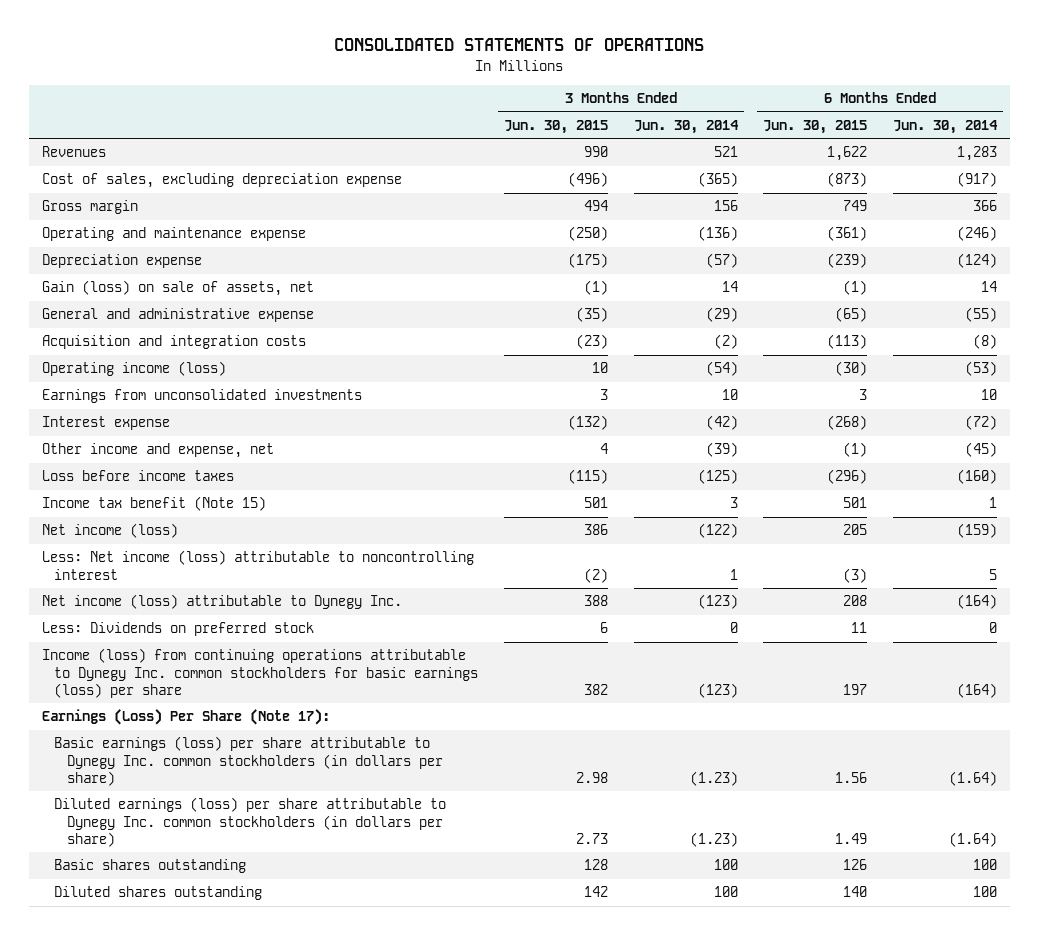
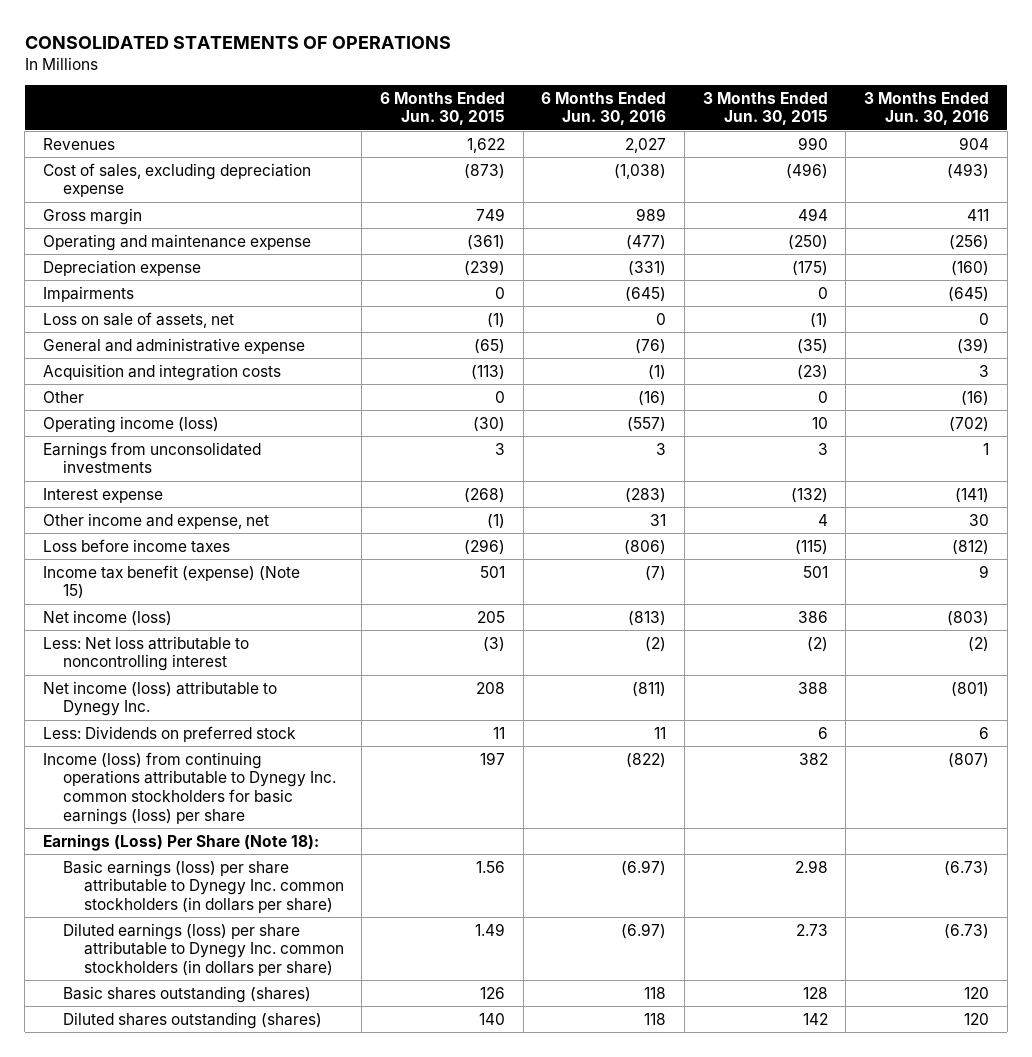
- | 3 Months Ended Jun. 30, 2015 | 3 Months Ended Jun. 30, 2014 | 6 Months Ended Jun. 30, 2015 | 6 Months Ended Jun. 30, 2014
+ | 6 Months Ended Jun. 30, 2015 | 6 Months Ended Jun. 30, 2016 | 3 Months Ended Jun. 30, 2015 | 3 Months Ended Jun. 30, 2016
- Gain (loss) on sale of assets, net | (1) | 14 | (1) | 14
+ Impairments | 0 | (645) | 0 | (645)
+ Loss on sale of assets, net | (1) | 0 | (1) | 0
+ Other | 0 | (16) | 0 | (16)
- Income tax benefit (Note 15) | 501 | 3 | 501 | 1
+ Income tax benefit (expense) (Note 15) | 501 | (7) | 501 | 9
- Less: Net income (loss) attributable to noncontrolling interest | (2) | 1 | (3) | 5
+ Less: Net loss attributable to noncontrolling interest | (3) | (2) | (2) | (2)
- Earnings (Loss) Per Share (Note 17):
+ Earnings (Loss) Per Share (Note 18):
- Basic shares outstanding | 128 | 100 | 126 | 100
- Diluted shares outstanding | 142 | 100 | 140 | 100
+ Basic shares outstanding (shares) | 126 | 118 | 128 | 120
+ Diluted shares outstanding (shares) | 140 | 118 | 142 | 120

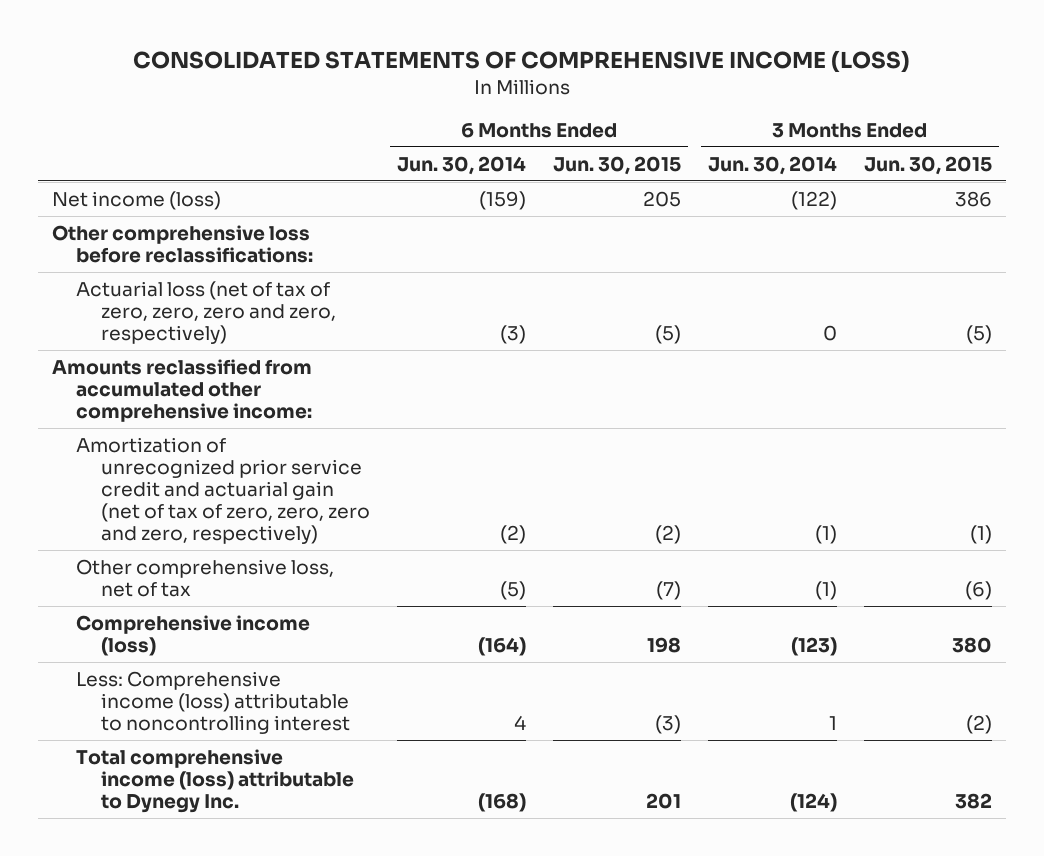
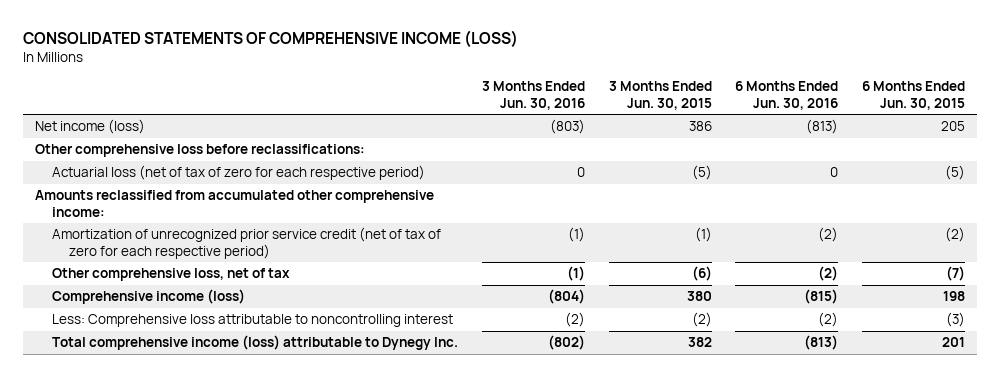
- | 6 Months Ended Jun. 30, 2014 | 6 Months Ended Jun. 30, 2015 | 3 Months Ended Jun. 30, 2014 | 3 Months Ended Jun. 30, 2015
+ | 3 Months Ended Jun. 30, 2016 | 3 Months Ended Jun. 30, 2015 | 6 Months Ended Jun. 30, 2016 | 6 Months Ended Jun. 30, 2015
- Actuarial loss (net of tax of zero, zero, zero and zero, respectively) | (3) | (5) | 0 | (5)
+ Actuarial loss (net of tax of zero for each respective period) | 0 | (5) | 0 | (5)
- Amortization of unrecognized prior service credit and actuarial gain (net of tax of zero, zero, zero and zero, respectively) | (2) | (2) | (1) | (1)
+ Amortization of unrecognized prior service credit (net of tax of zero for each respective period) | (1) | (1) | (2) | (2)
- Less: Comprehensive income (loss) attributable to noncontrolling interest | 4 | (3) | 1 | (2)
+ Less: Comprehensive loss attributable to noncontrolling interest | (2) | (2) | (2) | (3)

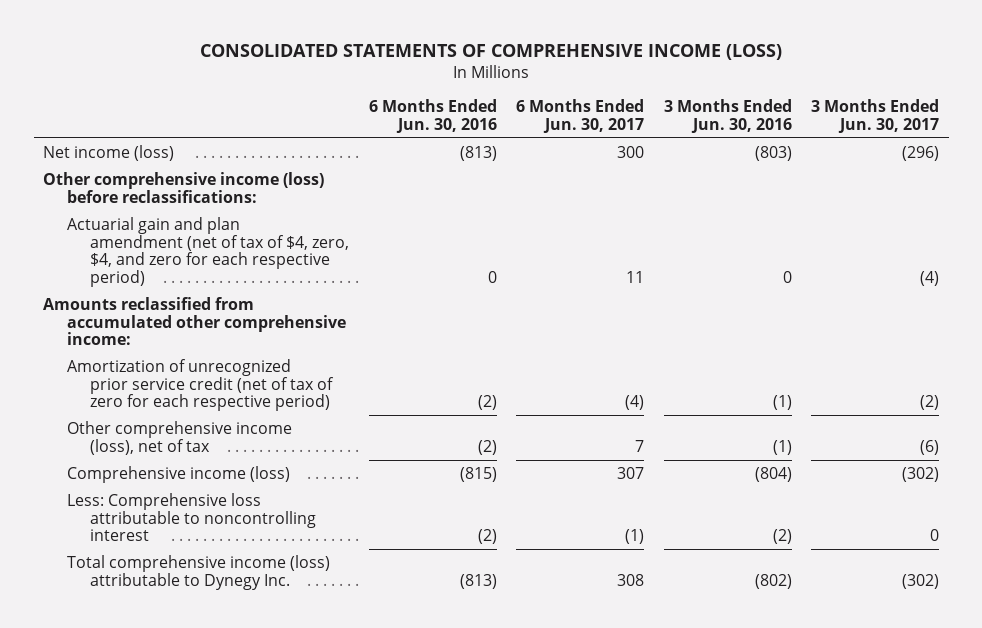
- | 3 Months Ended Jun. 30, 2016 | 3 Months Ended Jun. 30, 2015 | 6 Months Ended Jun. 30, 2016 | 6 Months Ended Jun. 30, 2015
+ | 6 Months Ended Jun. 30, 2016 | 6 Months Ended Jun. 30, 2017 | 3 Months Ended Jun. 30, 2016 | 3 Months Ended Jun. 30, 2017
- Other comprehensive loss before reclassifications:
- Actuarial loss (net of tax of zero for each respective period) | 0 | (5) | 0 | (5)
+ Other comprehensive income (loss) before reclassifications:
+ Actuarial gain and plan amendment (net of tax of $4, zero, $4, and zero for each respective period) | 0 | 11 | 0 | (4)
- Other comprehensive loss, net of tax | (1) | (6) | (2) | (7)
+ Other comprehensive income (loss), net of tax | (2) | 7 | (1) | (6)

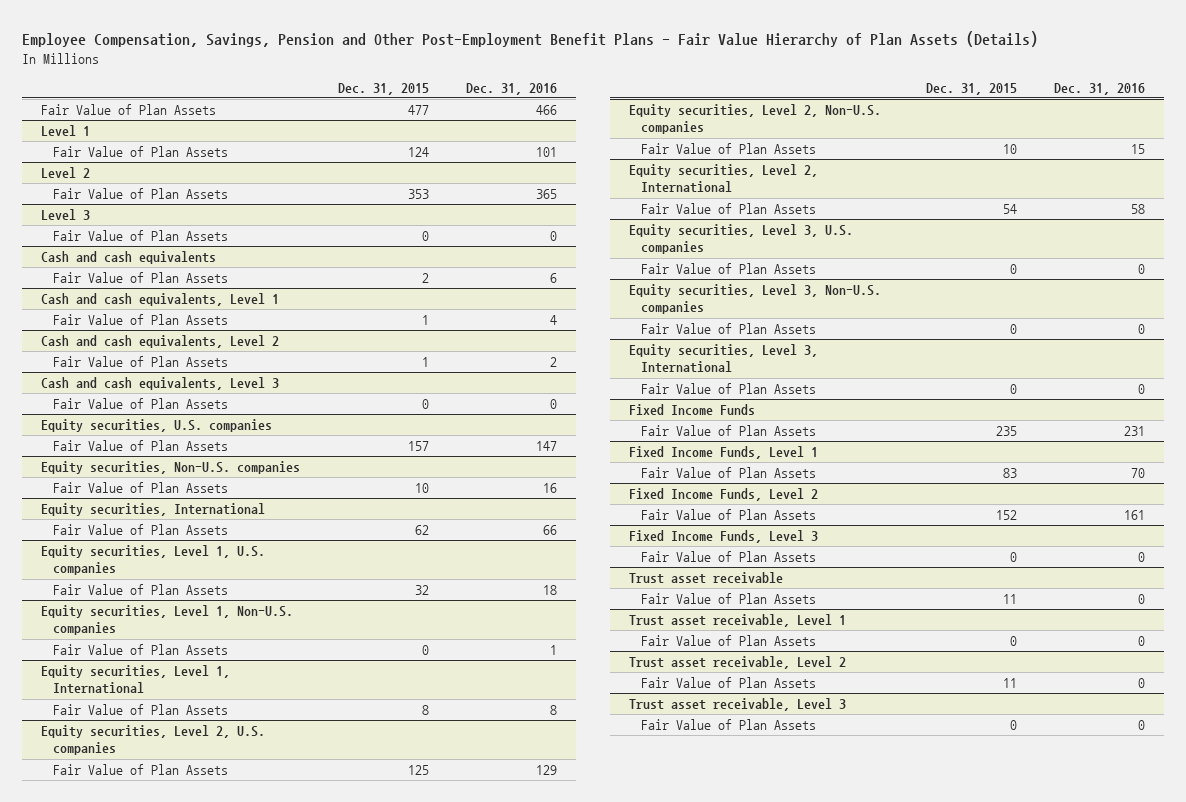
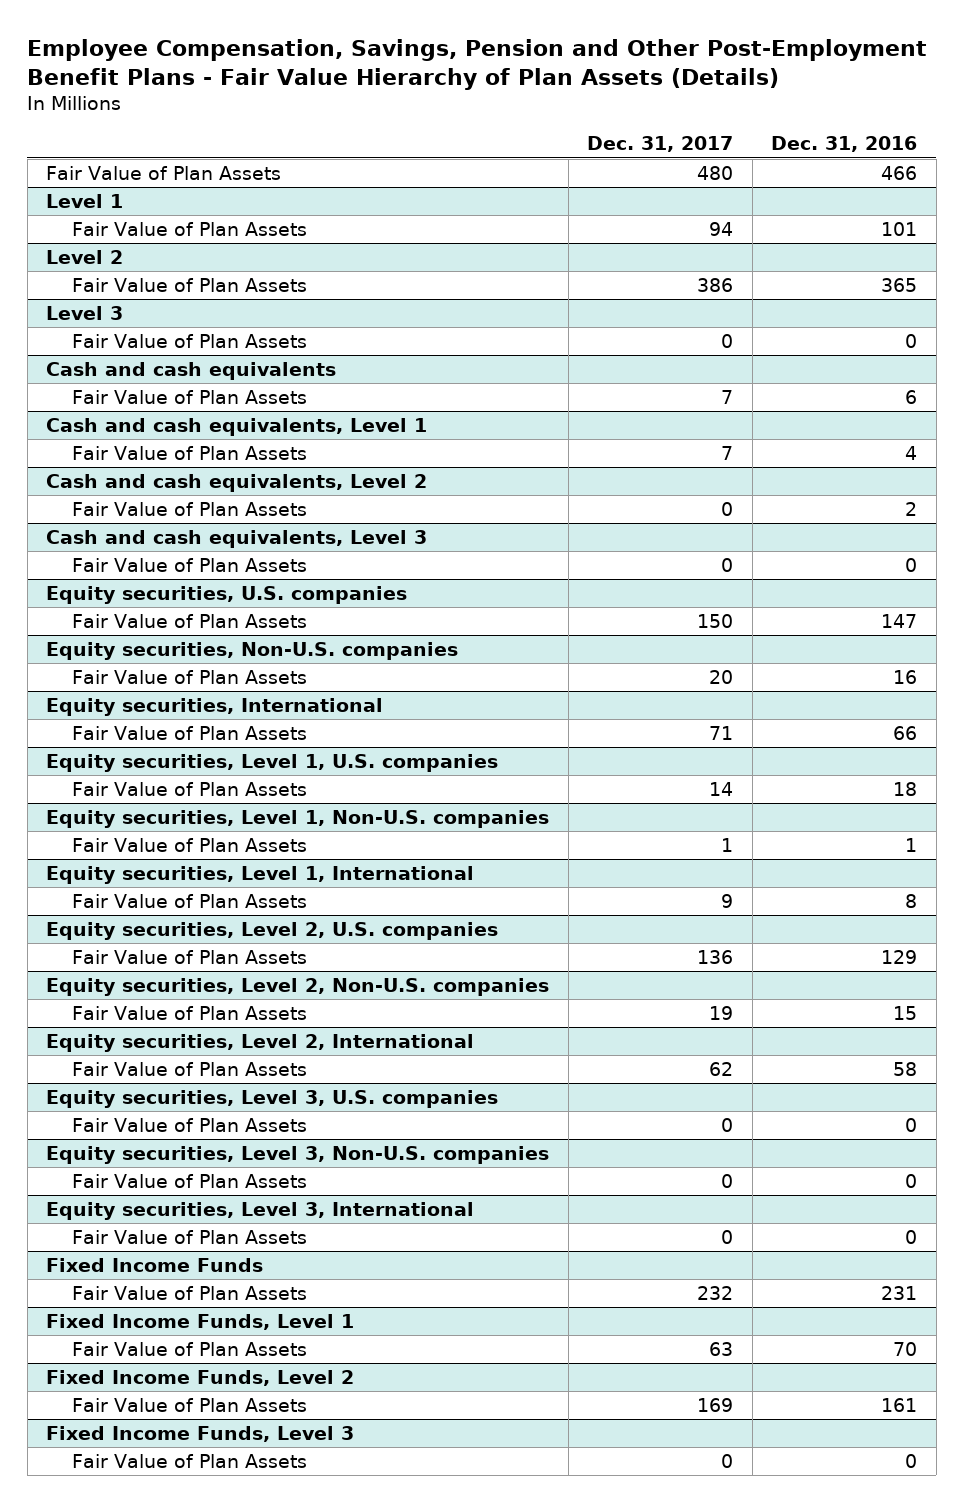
- | Dec. 31, 2015 | Dec. 31, 2016
+ | Dec. 31, 2017 | Dec. 31, 2016
- Trust asset receivable
- Fair Value of Plan Assets | 11 | 0
- Trust asset receivable, Level 1
- Fair Value of Plan Assets | 0 | 0
- Trust asset receivable, Level 2
- Fair Value of Plan Assets | 11 | 0
- Trust asset receivable, Level 3
- Fair Value of Plan Assets | 0 | 0

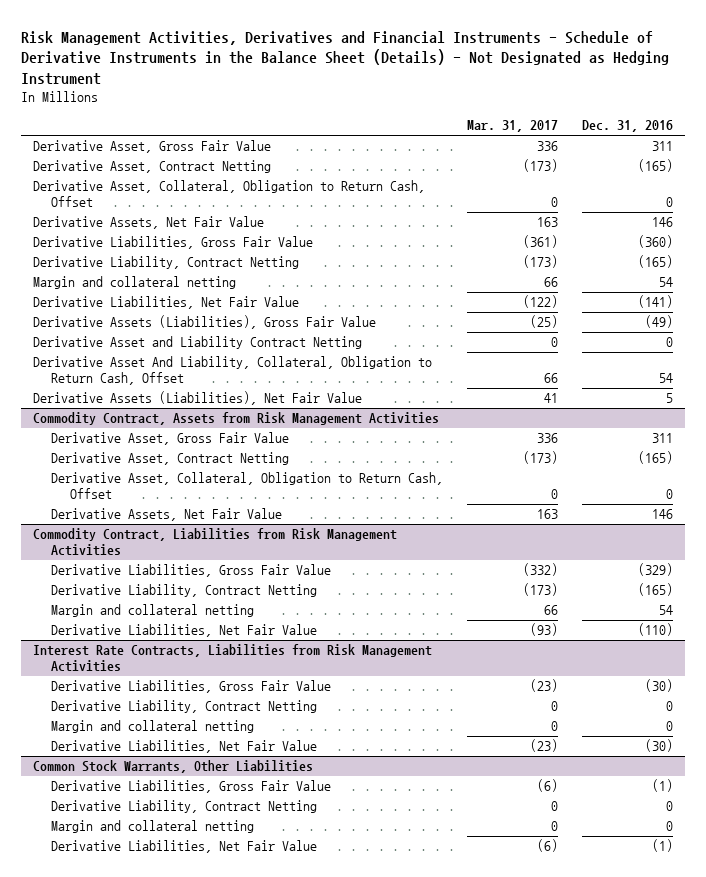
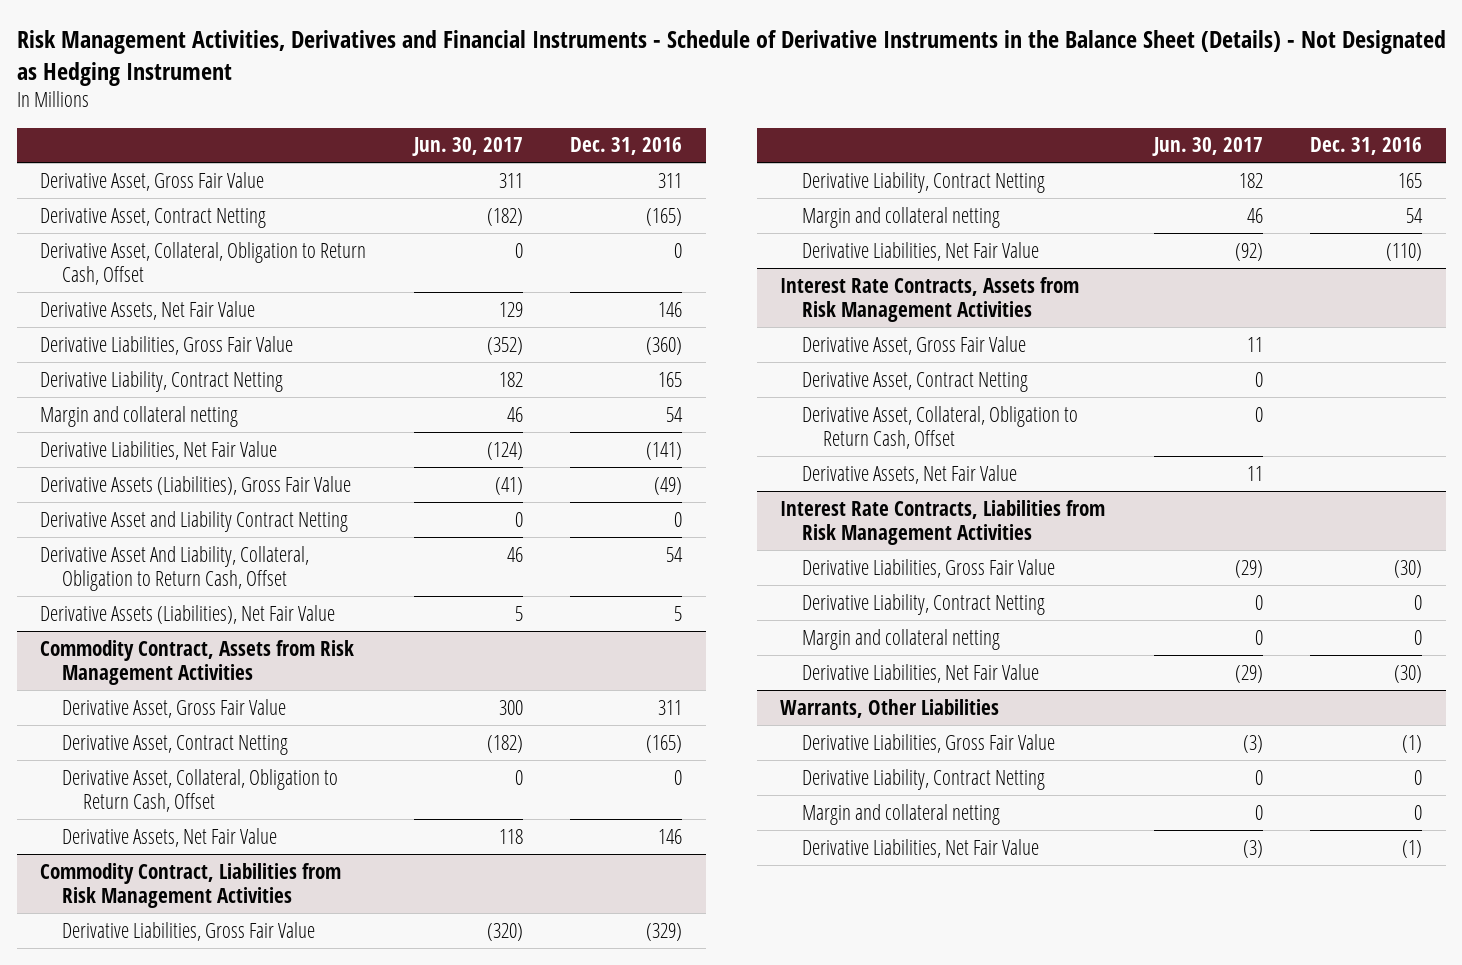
- | Mar. 31, 2017 | Dec. 31, 2016
+ | Jun. 30, 2017 | Dec. 31, 2016
- Derivative Liability, Contract Netting | (173) | (165)
+ Derivative Liability, Contract Netting | 182 | 165
@ Commodity Contract, Liabilities from Risk Management Activities
- Derivative Liability, Contract Netting | (173) | (165)
+ Derivative Liability, Contract Netting | 182 | 165
+ Interest Rate Contracts, Assets from Risk Management Activities
+ Derivative Asset, Gross Fair Value | 11 |
+ Derivative Asset, Contract Netting | 0 |
+ Derivative Asset, Collateral, Obligation to Return Cash, Offset | 0 |
+ Derivative Assets, Net Fair Value | 11 |
- Common Stock Warrants, Other Liabilities
+ Warrants, Other Liabilities

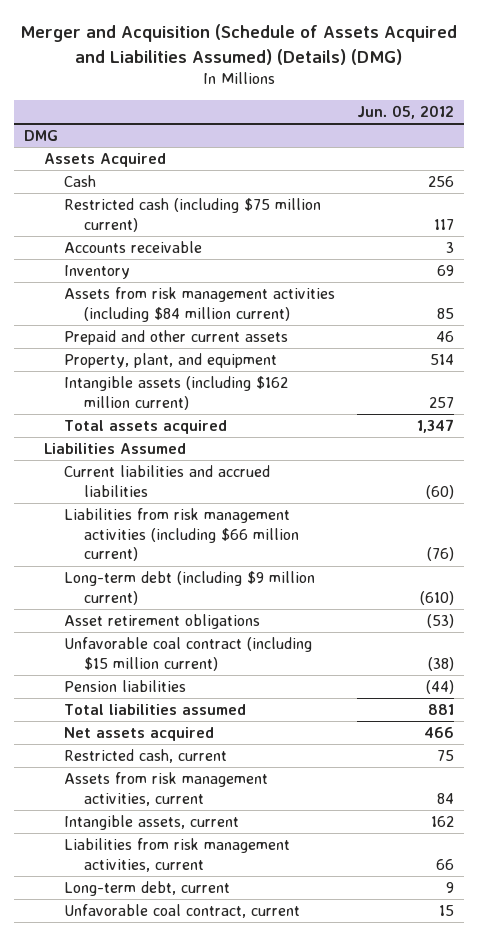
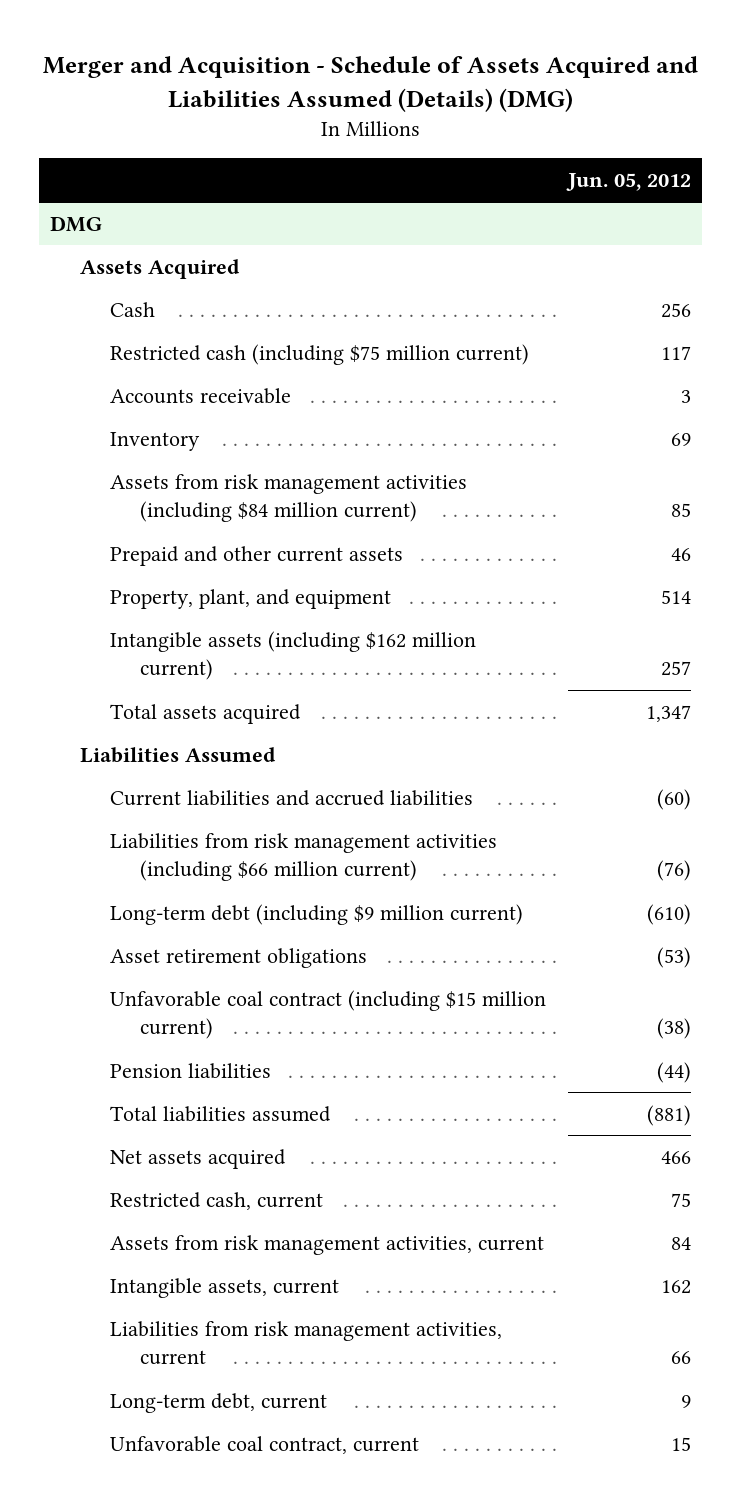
- Merger and Acquisition (Schedule of Assets Acquired and Liabilities Assumed) (Details) (DMG)
+ Merger and Acquisition - Schedule of Assets Acquired and Liabilities Assumed (Details) (DMG)
@ DMG
- Total liabilities assumed | 881
+ Total liabilities assumed | (881)

